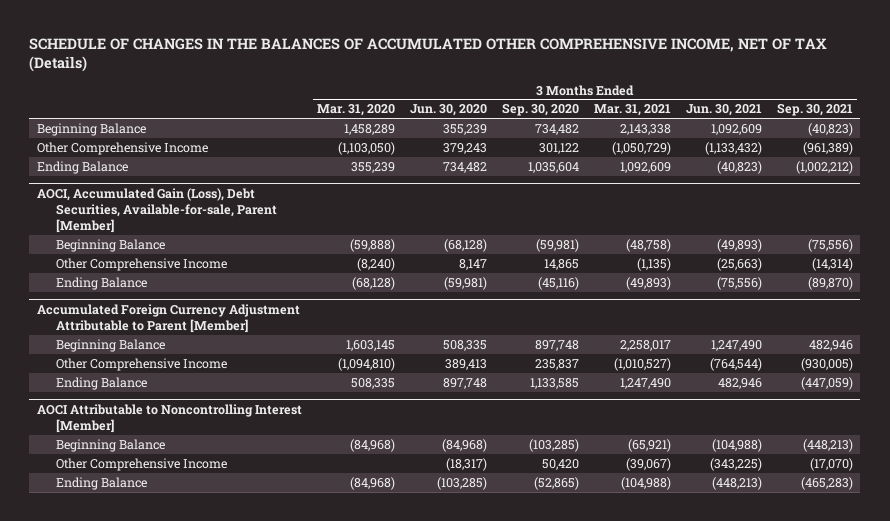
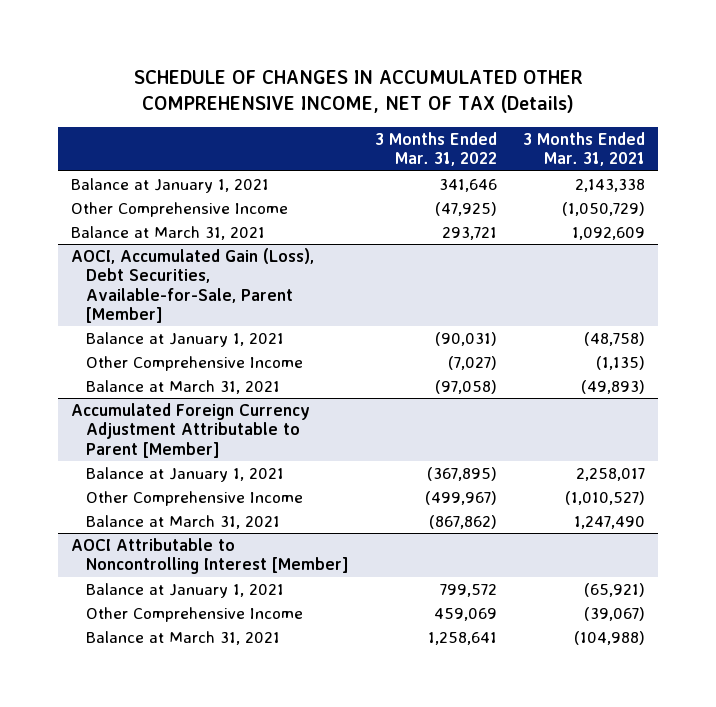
- SCHEDULE OF CHANGES IN THE BALANCES OF ACCUMULATED OTHER COMPREHENSIVE INCOME, NET OF TAX (Details)
+ SCHEDULE OF CHANGES IN ACCUMULATED OTHER COMPREHENSIVE INCOME, NET OF TAX (Details)
- | 3 Months Ended Mar. 31, 2020 | 3 Months Ended Jun. 30, 2020 | 3 Months Ended Sep. 30, 2020 | 3 Months Ended Mar. 31, 2021 | 3 Months Ended Jun. 30, 2021 | 3 Months Ended Sep. 30, 2021
+ | 3 Months Ended Mar. 31, 2022 | 3 Months Ended Mar. 31, 2021
- Beginning Balance | 1,458,289 | 355,239 | 734,482 | 2,143,338 | 1,092,609 | (40,823)
+ Balance at January 1, 2021 | 341,646 | 2,143,338
- Ending Balance | 355,239 | 734,482 | 1,035,604 | 1,092,609 | (40,823) | (1,002,212)
- AOCI, Accumulated Gain (Loss), Debt Securities, Available-for-sale, Parent [Member]
- Beginning Balance | (59,888) | (68,128) | (59,981) | (48,758) | (49,893) | (75,556)
+ Balance at March 31, 2021 | 293,721 | 1,092,609
+ AOCI, Accumulated Gain (Loss), Debt Securities, Available-for-Sale, Parent [Member]
+ Balance at January 1, 2021 | (90,031) | (48,758)
- Ending Balance | (68,128) | (59,981) | (45,116) | (49,893) | (75,556) | (89,870)
+ Balance at March 31, 2021 | (97,058) | (49,893)
@ Accumulated Foreign Currency Adjustment Attributable to Parent [Member]
- Beginning Balance | 1,603,145 | 508,335 | 897,748 | 2,258,017 | 1,247,490 | 482,946
+ Balance at January 1, 2021 | (367,895) | 2,258,017
- Ending Balance | 508,335 | 897,748 | 1,133,585 | 1,247,490 | 482,946 | (447,059)
+ Balance at March 31, 2021 | (867,862) | 1,247,490
@ AOCI Attributable to Noncontrolling Interest [Member]
- Beginning Balance | (84,968) | (84,968) | (103,285) | (65,921) | (104,988) | (448,213)
+ Balance at January 1, 2021 | 799,572 | (65,921)
- Ending Balance | (84,968) | (103,285) | (52,865) | (104,988) | (448,213) | (465,283)
+ Balance at March 31, 2021 | 1,258,641 | (104,988)

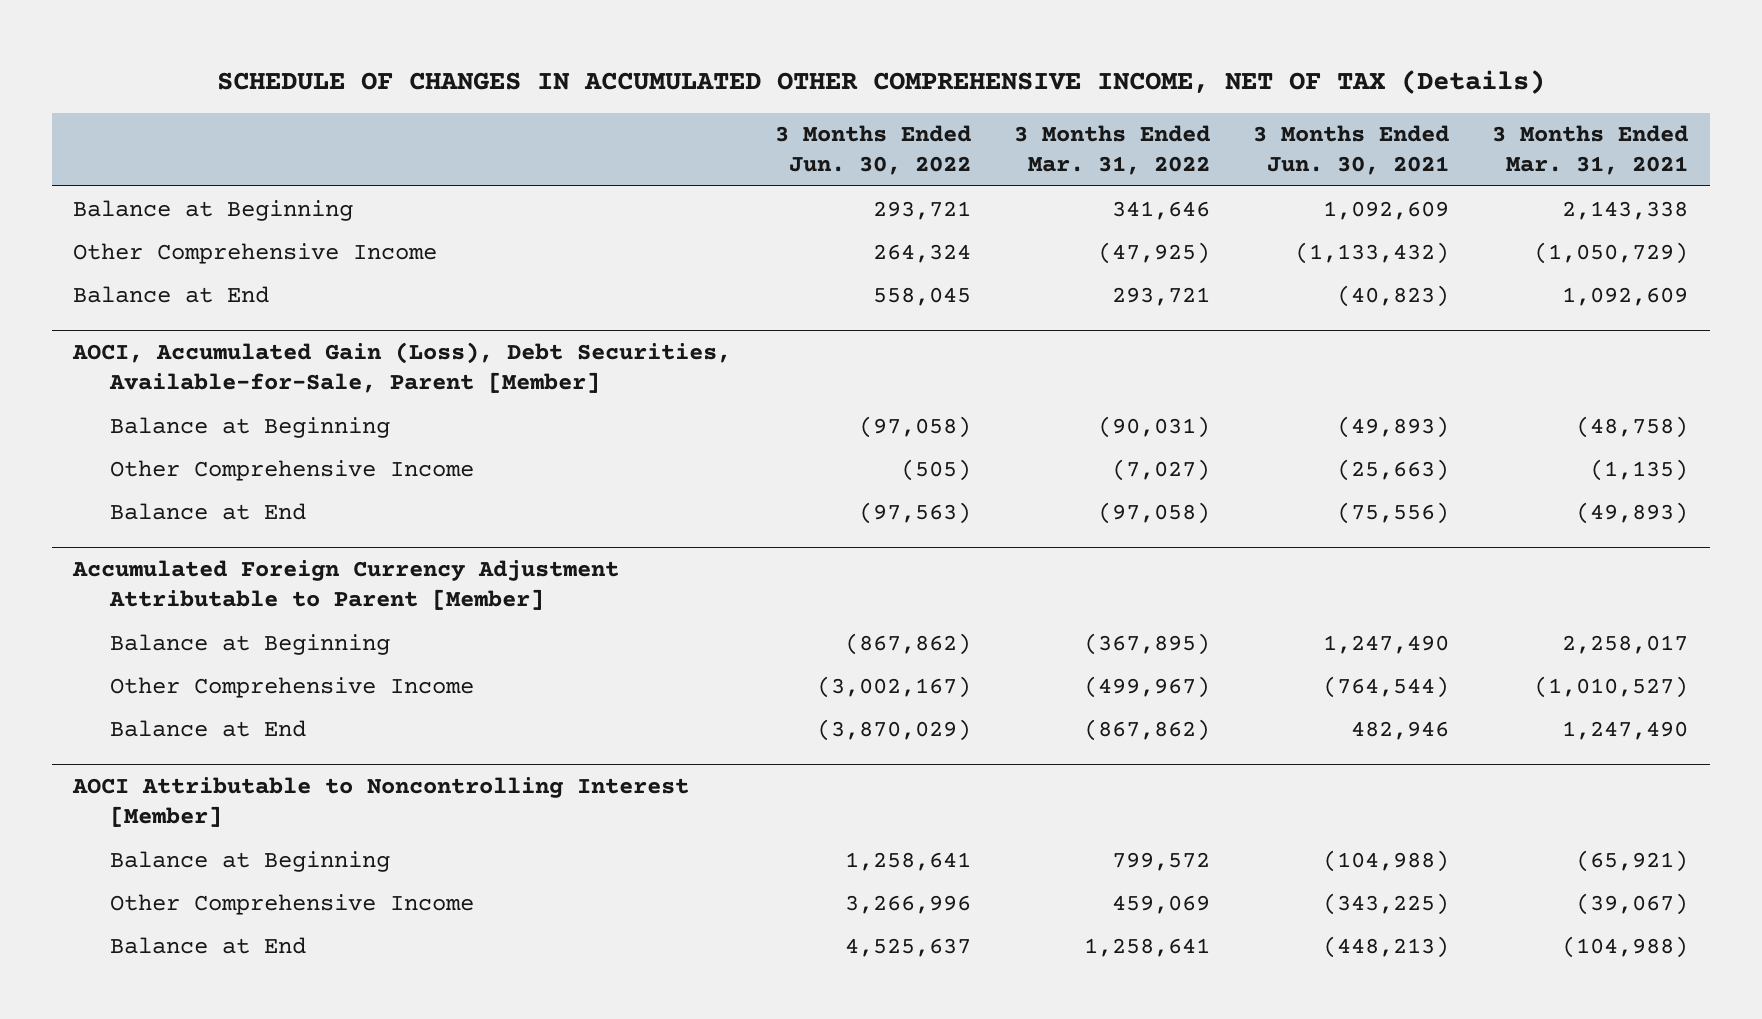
- | 3 Months Ended Mar. 31, 2022 | 3 Months Ended Mar. 31, 2021
+ | 3 Months Ended Jun. 30, 2022 | 3 Months Ended Mar. 31, 2022 | 3 Months Ended Jun. 30, 2021 | 3 Months Ended Mar. 31, 2021
- Balance at January 1, 2021 | 341,646 | 2,143,338
+ Balance at Beginning | 293,721 | 341,646 | 1,092,609 | 2,143,338
- Balance at March 31, 2021 | 293,721 | 1,092,609
+ Balance at End | 558,045 | 293,721 | (40,823) | 1,092,609
@ AOCI, Accumulated Gain (Loss), Debt Securities, Available-for-Sale, Parent [Member]
- Balance at January 1, 2021 | (90,031) | (48,758)
+ Balance at Beginning | (97,058) | (90,031) | (49,893) | (48,758)
- Balance at March 31, 2021 | (97,058) | (49,893)
+ Balance at End | (97,563) | (97,058) | (75,556) | (49,893)
@ Accumulated Foreign Currency Adjustment Attributable to Parent [Member]
- Balance at January 1, 2021 | (367,895) | 2,258,017
+ Balance at Beginning | (867,862) | (367,895) | 1,247,490 | 2,258,017
- Balance at March 31, 2021 | (867,862) | 1,247,490
+ Balance at End | (3,870,029) | (867,862) | 482,946 | 1,247,490
@ AOCI Attributable to Noncontrolling Interest [Member]
- Balance at January 1, 2021 | 799,572 | (65,921)
+ Balance at Beginning | 1,258,641 | 799,572 | (104,988) | (65,921)
- Balance at March 31, 2021 | 1,258,641 | (104,988)
+ Balance at End | 4,525,637 | 1,258,641 | (448,213) | (104,988)

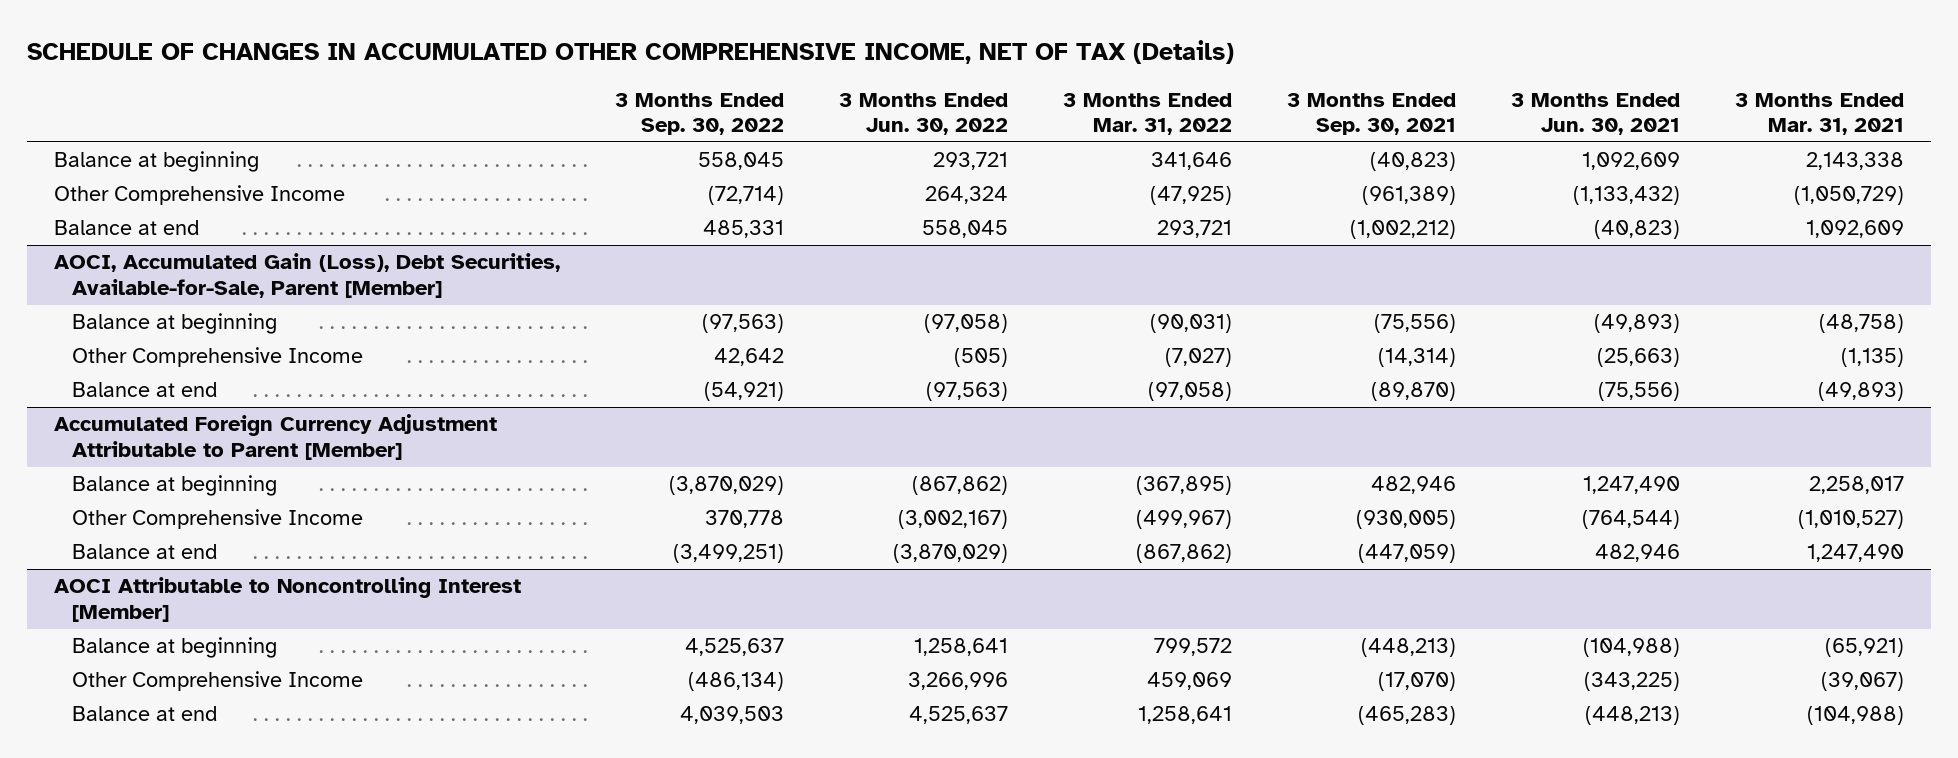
- | 3 Months Ended Jun. 30, 2022 | 3 Months Ended Mar. 31, 2022 | 3 Months Ended Jun. 30, 2021 | 3 Months Ended Mar. 31, 2021
+ | 3 Months Ended Sep. 30, 2022 | 3 Months Ended Jun. 30, 2022 | 3 Months Ended Mar. 31, 2022 | 3 Months Ended Sep. 30, 2021 | 3 Months Ended Jun. 30, 2021 | 3 Months Ended Mar. 31, 2021
- Balance at Beginning | 293,721 | 341,646 | 1,092,609 | 2,143,338
+ Balance at beginning | 558,045 | 293,721 | 341,646 | (40,823) | 1,092,609 | 2,143,338
- Balance at End | 558,045 | 293,721 | (40,823) | 1,092,609
+ Balance at end | 485,331 | 558,045 | 293,721 | (1,002,212) | (40,823) | 1,092,609
@ AOCI, Accumulated Gain (Loss), Debt Securities, Available-for-Sale, Parent [Member]
- Balance at Beginning | (97,058) | (90,031) | (49,893) | (48,758)
+ Balance at beginning | (97,563) | (97,058) | (90,031) | (75,556) | (49,893) | (48,758)
- Balance at End | (97,563) | (97,058) | (75,556) | (49,893)
+ Balance at end | (54,921) | (97,563) | (97,058) | (89,870) | (75,556) | (49,893)
@ Accumulated Foreign Currency Adjustment Attributable to Parent [Member]
- Balance at Beginning | (867,862) | (367,895) | 1,247,490 | 2,258,017
+ Balance at beginning | (3,870,029) | (867,862) | (367,895) | 482,946 | 1,247,490 | 2,258,017
- Balance at End | (3,870,029) | (867,862) | 482,946 | 1,247,490
+ Balance at end | (3,499,251) | (3,870,029) | (867,862) | (447,059) | 482,946 | 1,247,490
@ AOCI Attributable to Noncontrolling Interest [Member]
- Balance at Beginning | 1,258,641 | 799,572 | (104,988) | (65,921)
+ Balance at beginning | 4,525,637 | 1,258,641 | 799,572 | (448,213) | (104,988) | (65,921)
- Balance at End | 4,525,637 | 1,258,641 | (448,213) | (104,988)
+ Balance at end | 4,039,503 | 4,525,637 | 1,258,641 | (465,283) | (448,213) | (104,988)

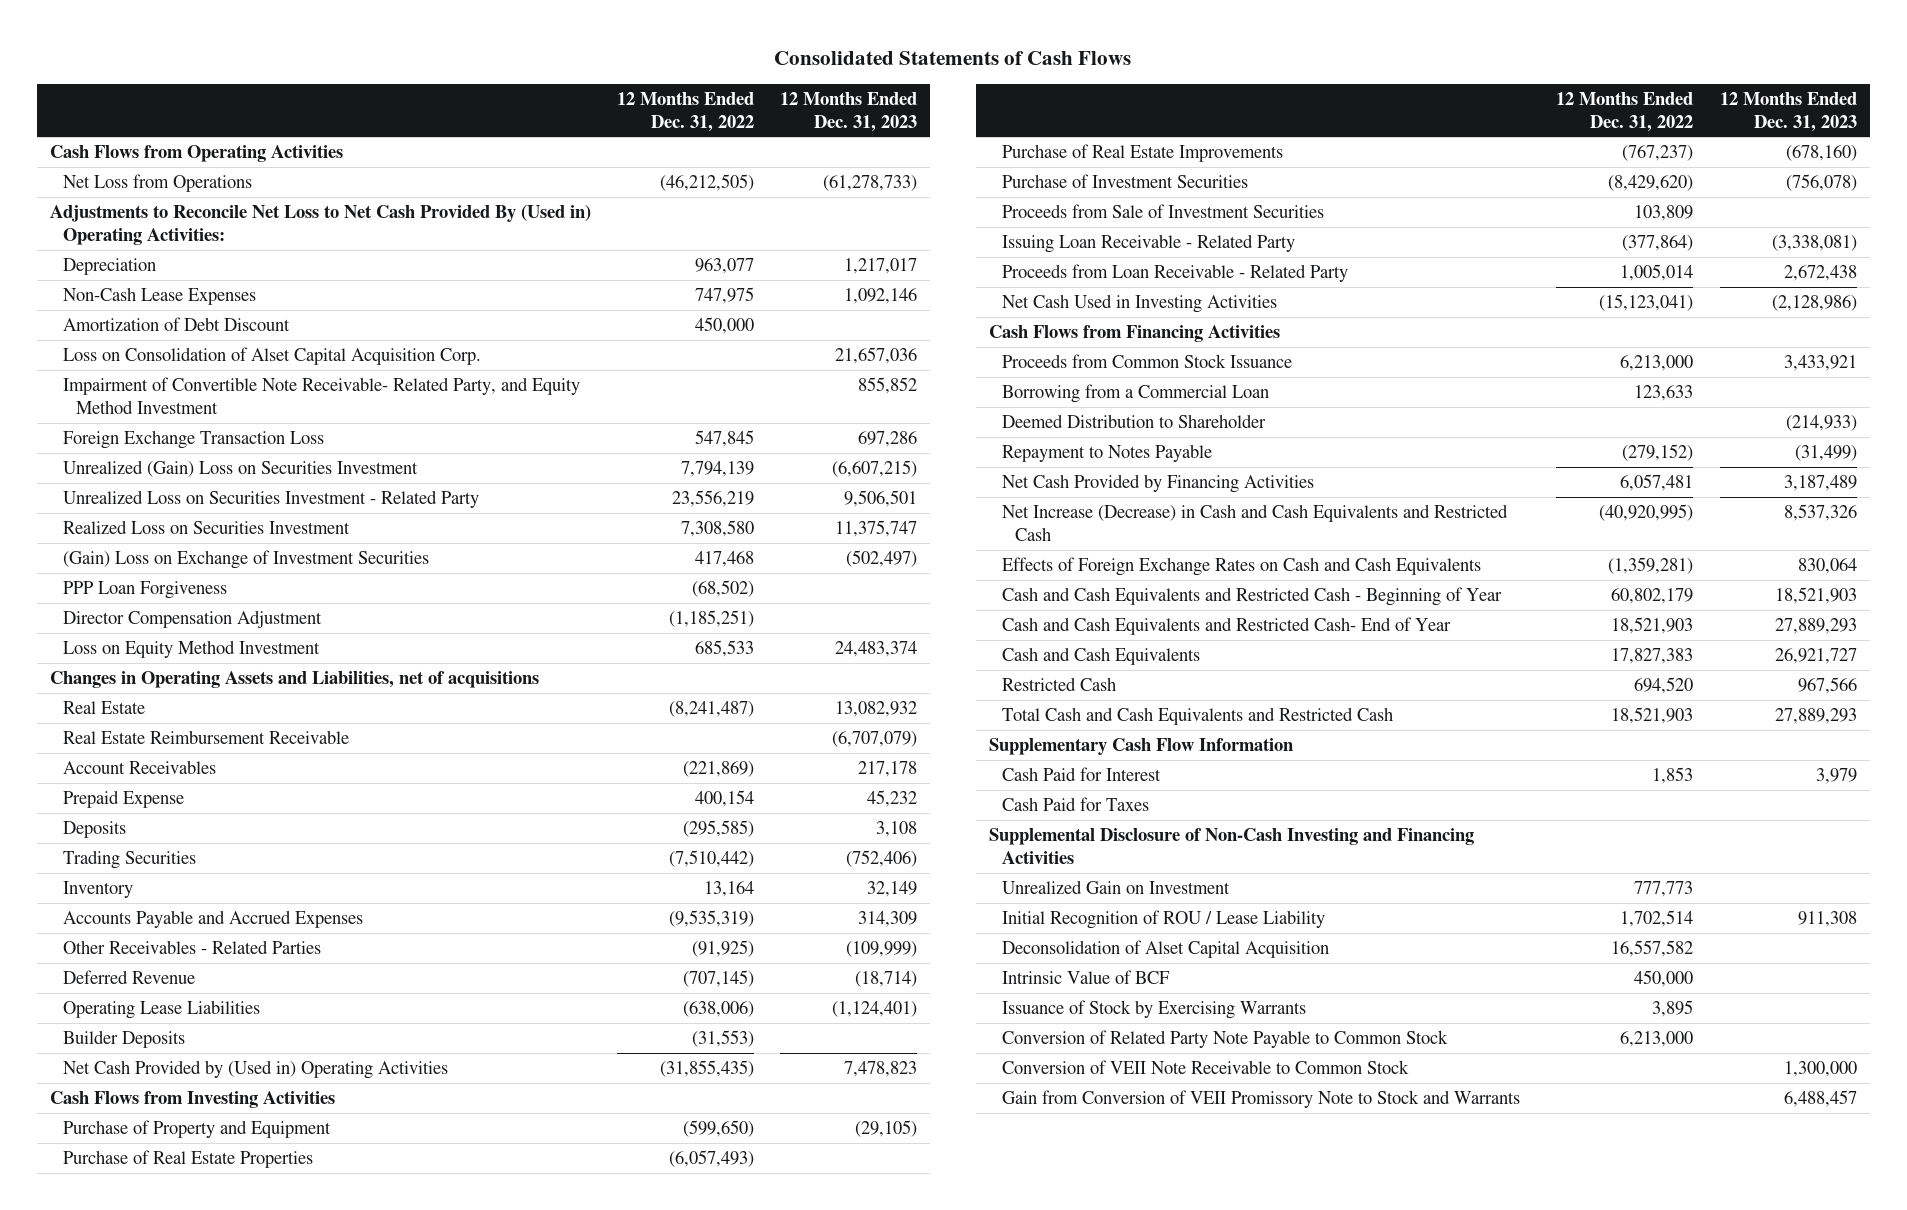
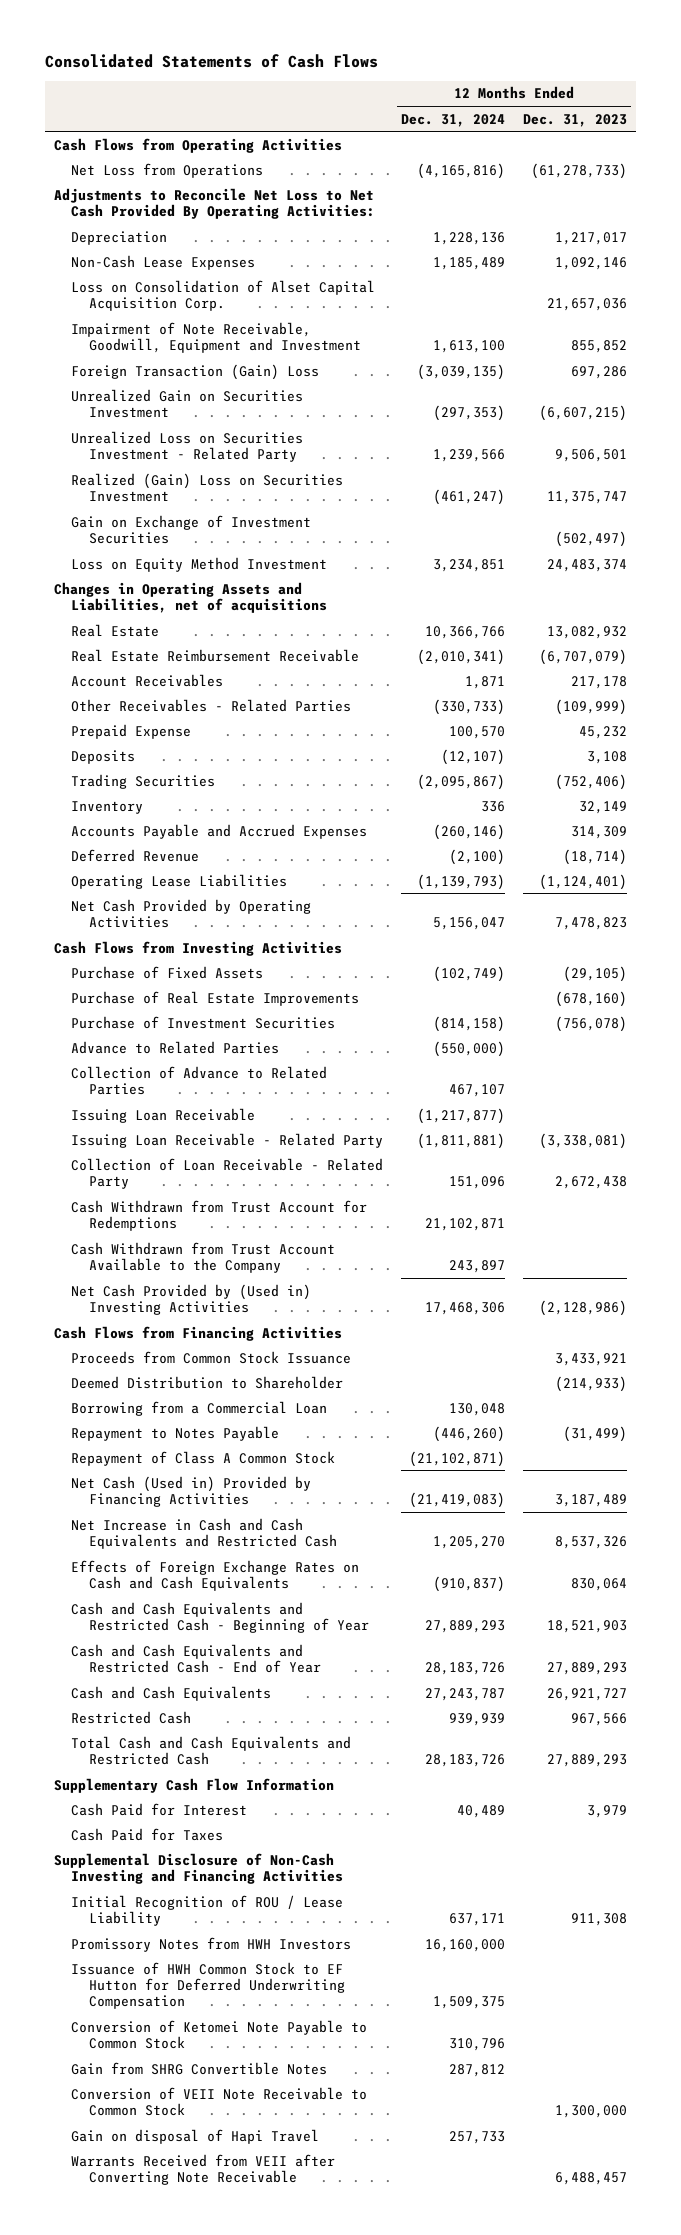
- | 12 Months Ended Dec. 31, 2022 | 12 Months Ended Dec. 31, 2023
+ | 12 Months Ended Dec. 31, 2024 | 12 Months Ended Dec. 31, 2023
- Adjustments to Reconcile Net Loss to Net Cash Provided By (Used in) Operating Activities:
+ Adjustments to Reconcile Net Loss to Net Cash Provided By Operating Activities:
- Amortization of Debt Discount | 450,000 |
- Impairment of Convertible Note Receivable- Related Party, and Equity Method Investment | | 855,852
- Foreign Exchange Transaction Loss | 547,845 | 697,286
- Unrealized (Gain) Loss on Securities Investment | 7,794,139 | (6,607,215)
+ Impairment of Note Receivable, Goodwill, Equipment and Investment | 1,613,100 | 855,852
+ Foreign Transaction (Gain) Loss | (3,039,135) | 697,286
+ Unrealized Gain on Securities Investment | (297,353) | (6,607,215)
- Realized Loss on Securities Investment | 7,308,580 | 11,375,747
- (Gain) Loss on Exchange of Investment Securities | 417,468 | (502,497)
- PPP Loan Forgiveness | (68,502) |
- Director Compensation Adjustment | (1,185,251) |
+ Realized (Gain) Loss on Securities Investment | (461,247) | 11,375,747
+ Gain on Exchange of Investment Securities | | (502,497)
moved up: Other Receivables - Related Parties | (330,733) | (109,999)
- Builder Deposits | (31,553) |
- Net Cash Provided by (Used in) Operating Activities | (31,855,435) | 7,478,823
+ Net Cash Provided by Operating Activities | 5,156,047 | 7,478,823
- Purchase of Property and Equipment | (599,650) | (29,105)
- Purchase of Real Estate Properties | (6,057,493) |
+ Purchase of Fixed Assets | (102,749) | (29,105)
- Proceeds from Sale of Investment Securities | 103,809 |
+ Advance to Related Parties | (550,000) |
+ Collection of Advance to Related Parties | 467,107 |
+ Issuing Loan Receivable | (1,217,877) |
- Proceeds from Loan Receivable - Related Party | 1,005,014 | 2,672,438
- Net Cash Used in Investing Activities | (15,123,041) | (2,128,986)
+ Collection of Loan Receivable - Related Party | 151,096 | 2,672,438
+ Cash Withdrawn from Trust Account for Redemptions | 21,102,871 |
+ Cash Withdrawn from Trust Account Available to the Company | 243,897 |
+ Net Cash Provided by (Used in) Investing Activities | 17,468,306 | (2,128,986)
moved down: Borrowing from a Commercial Loan | 130,048 |
- Net Cash Provided by Financing Activities | 6,057,481 | 3,187,489
- Net Increase (Decrease) in Cash and Cash Equivalents and Restricted Cash | (40,920,995) | 8,537,326
+ Repayment of Class A Common Stock | (21,102,871) |
+ Net Cash (Used in) Provided by Financing Activities | (21,419,083) | 3,187,489
+ Net Increase in Cash and Cash Equivalents and Restricted Cash | 1,205,270 | 8,537,326
- Cash and Cash Equivalents and Restricted Cash- End of Year | 18,521,903 | 27,889,293
+ Cash and Cash Equivalents and Restricted Cash - End of Year | 28,183,726 | 27,889,293
- Unrealized Gain on Investment | 777,773 |
- Deconsolidation of Alset Capital Acquisition | 16,557,582 |
- Intrinsic Value of BCF | 450,000 |
- Issuance of Stock by Exercising Warrants | 3,895 |
- Conversion of Related Party Note Payable to Common Stock | 6,213,000 |
+ Promissory Notes from HWH Investors | 16,160,000 |
+ Issuance of HWH Common Stock to EF Hutton for Deferred Underwriting Compensation | 1,509,375 |
+ Conversion of Ketomei Note Payable to Common Stock | 310,796 |
+ Gain from SHRG Convertible Notes | 287,812 |
- Gain from Conversion of VEII Promissory Note to Stock and Warrants | | 6,488,457
+ Gain on disposal of Hapi Travel | 257,733 |
+ Warrants Received from VEII after Converting Note Receivable | | 6,488,457

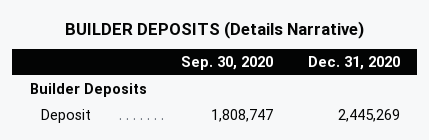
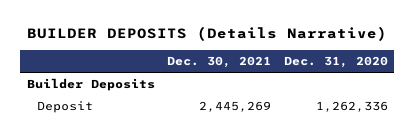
- | Sep. 30, 2020 | Dec. 31, 2020
+ | Dec. 30, 2021 | Dec. 31, 2020
- Deposit | 1,808,747 | 2,445,269
+ Deposit | 2,445,269 | 1,262,336

